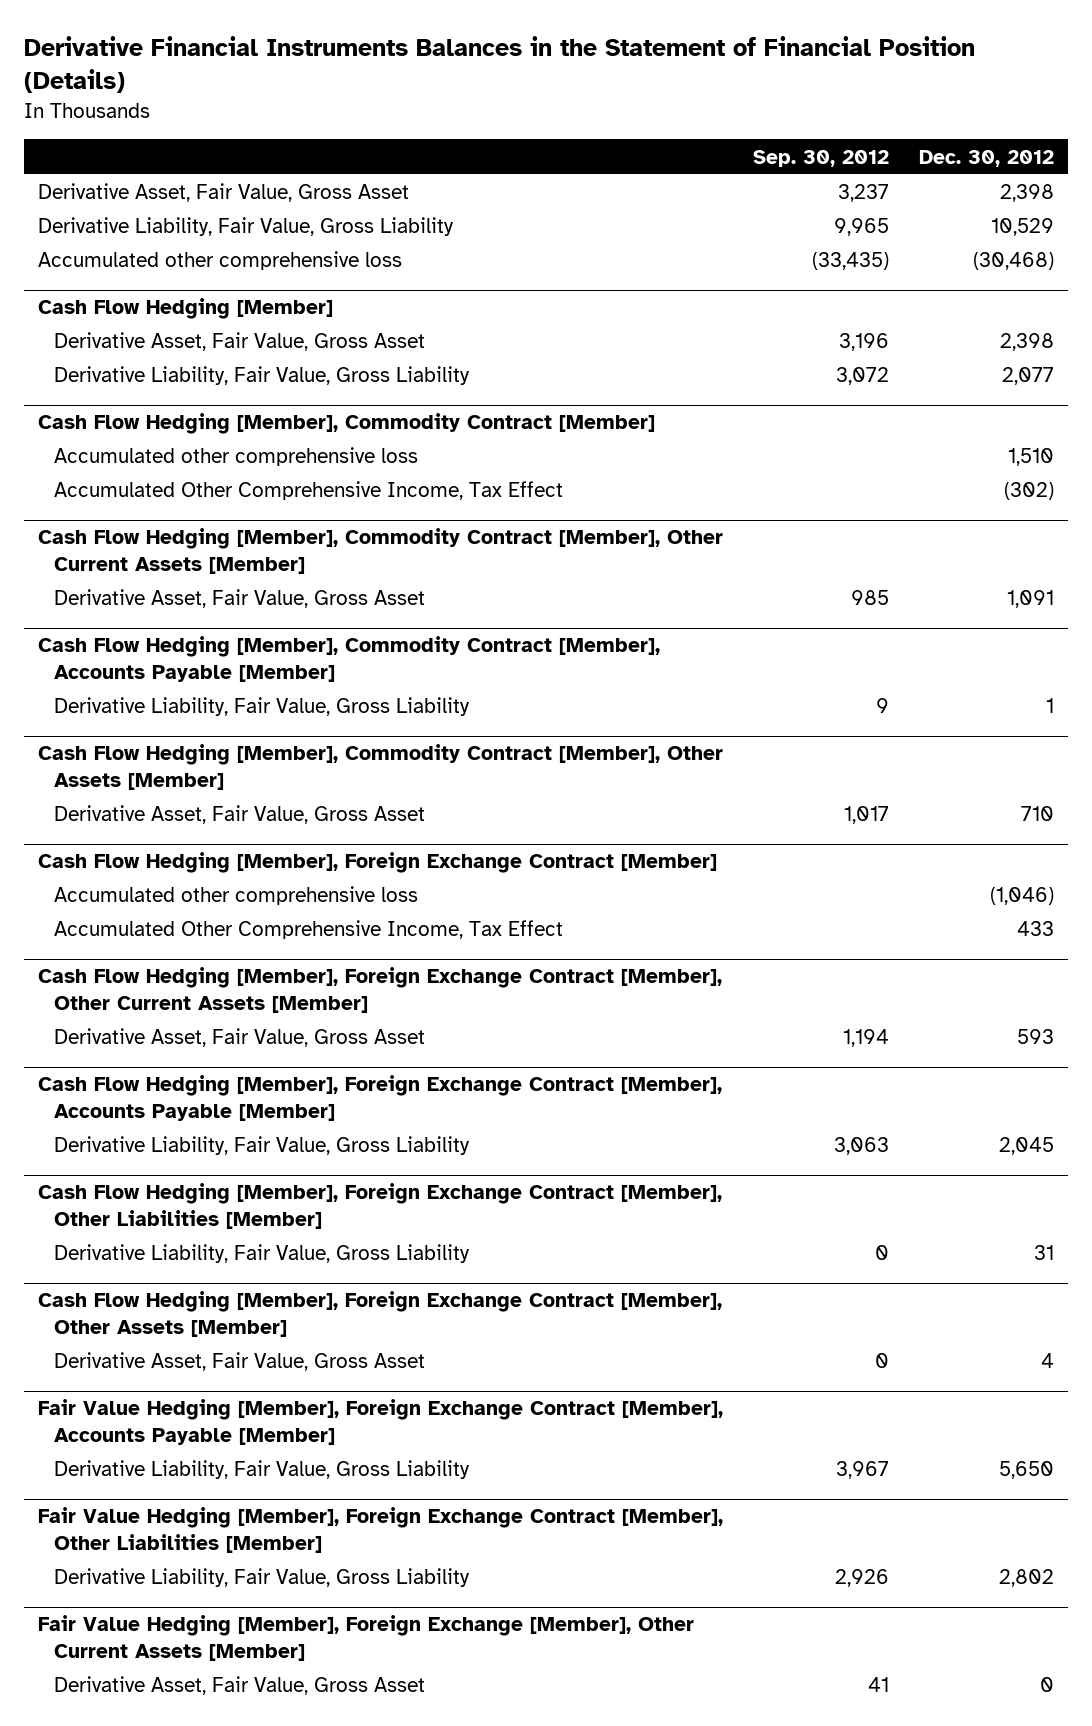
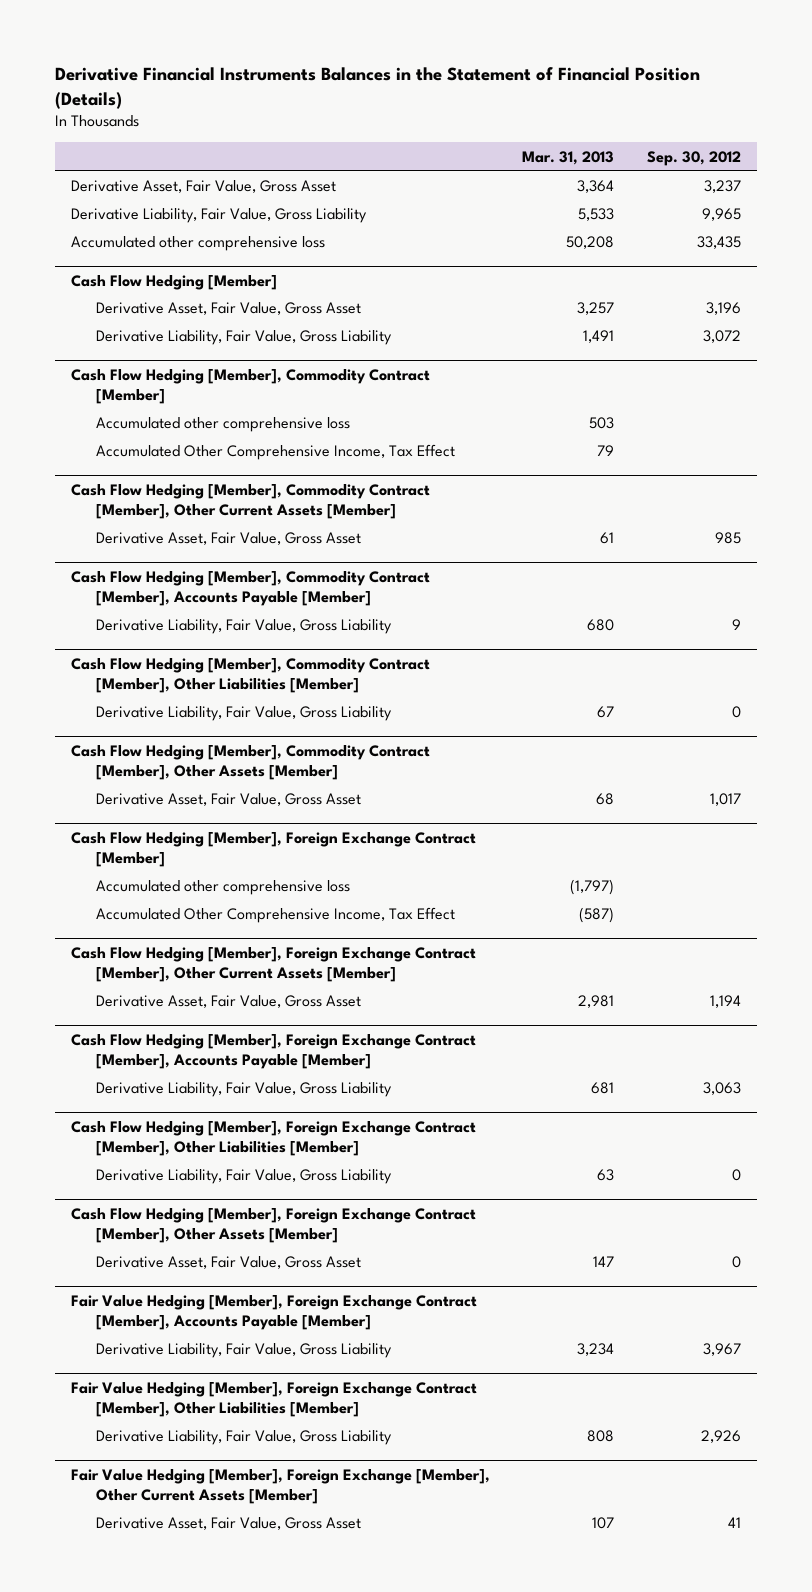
- | Sep. 30, 2012 | Dec. 30, 2012
+ | Mar. 31, 2013 | Sep. 30, 2012
- Accumulated other comprehensive loss | (33,435) | (30,468)
+ Accumulated other comprehensive loss | 50,208 | 33,435
+ Cash Flow Hedging [Member], Commodity Contract [Member], Other Liabilities [Member]
+ Derivative Liability, Fair Value, Gross Liability | 67 | 0

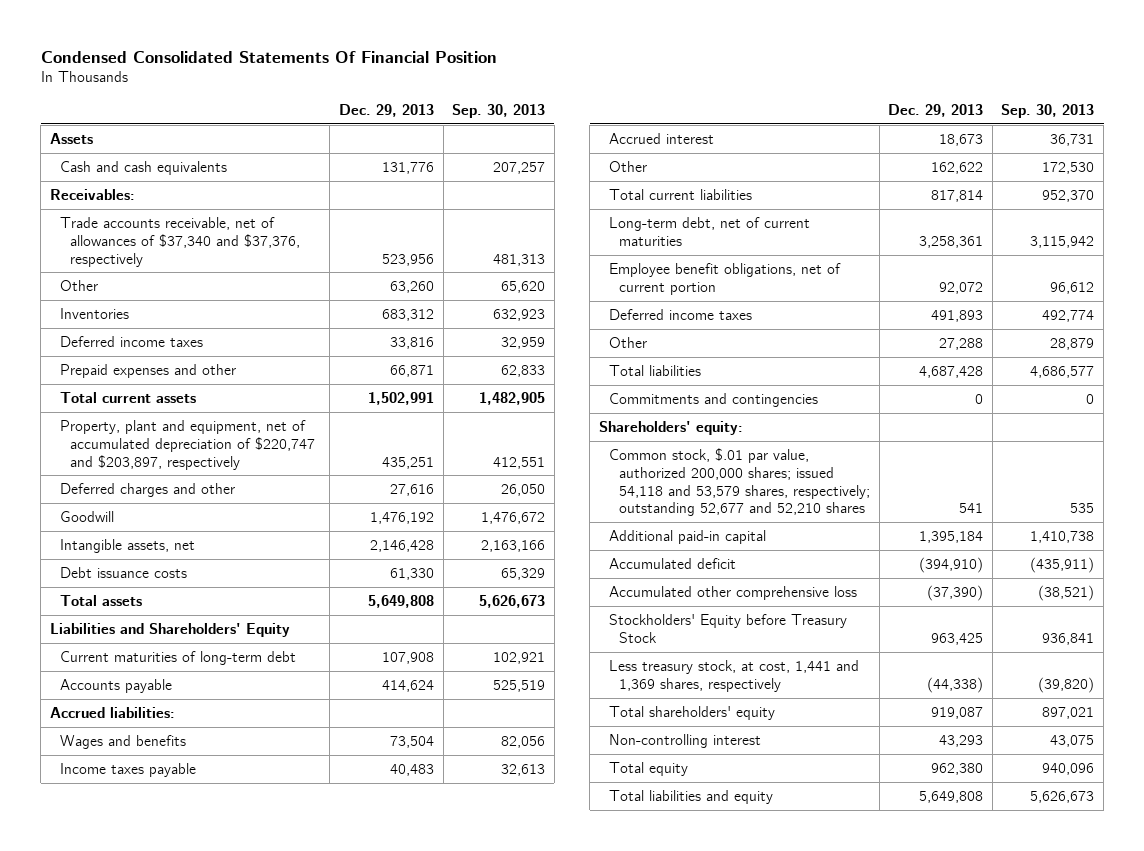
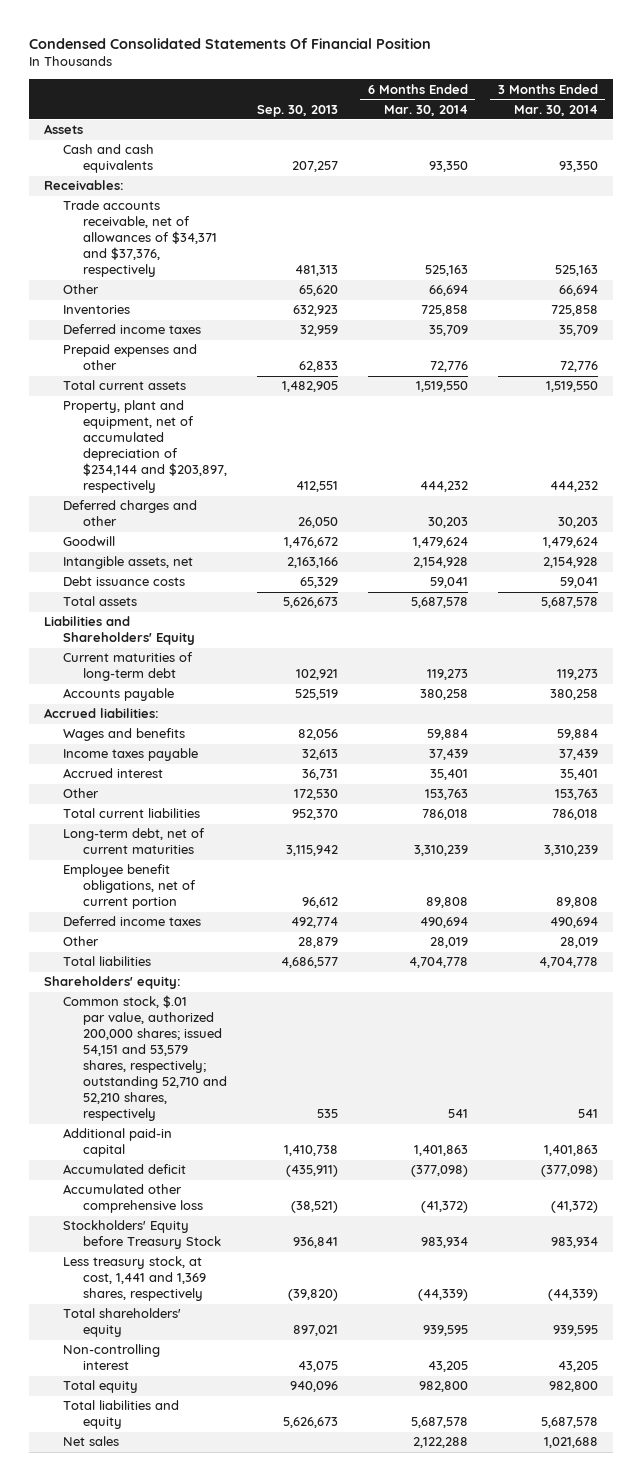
- | Dec. 29, 2013 | Sep. 30, 2013
+ | Sep. 30, 2013 | 6 Months Ended Mar. 30, 2014 | 3 Months Ended Mar. 30, 2014
- Trade accounts receivable, net of allowances of $37,340 and $37,376, respectively | 523,956 | 481,313
+ Trade accounts receivable, net of allowances of $34,371 and $37,376, respectively | 481,313 | 525,163 | 525,163
- Property, plant and equipment, net of accumulated depreciation of $220,747 and $203,897, respectively | 435,251 | 412,551
+ Property, plant and equipment, net of accumulated depreciation of $234,144 and $203,897, respectively | 412,551 | 444,232 | 444,232
- Commitments and contingencies | 0 | 0
- Common stock, $.01 par value, authorized 200,000 shares; issued 54,118 and 53,579 shares, respectively; outstanding 52,677 and 52,210 shares | 541 | 535
+ Common stock, $.01 par value, authorized 200,000 shares; issued 54,151 and 53,579 shares, respectively; outstanding 52,710 and 52,210 shares, respectively | 535 | 541 | 541
+ Net sales | | 2,122,288 | 1,021,688

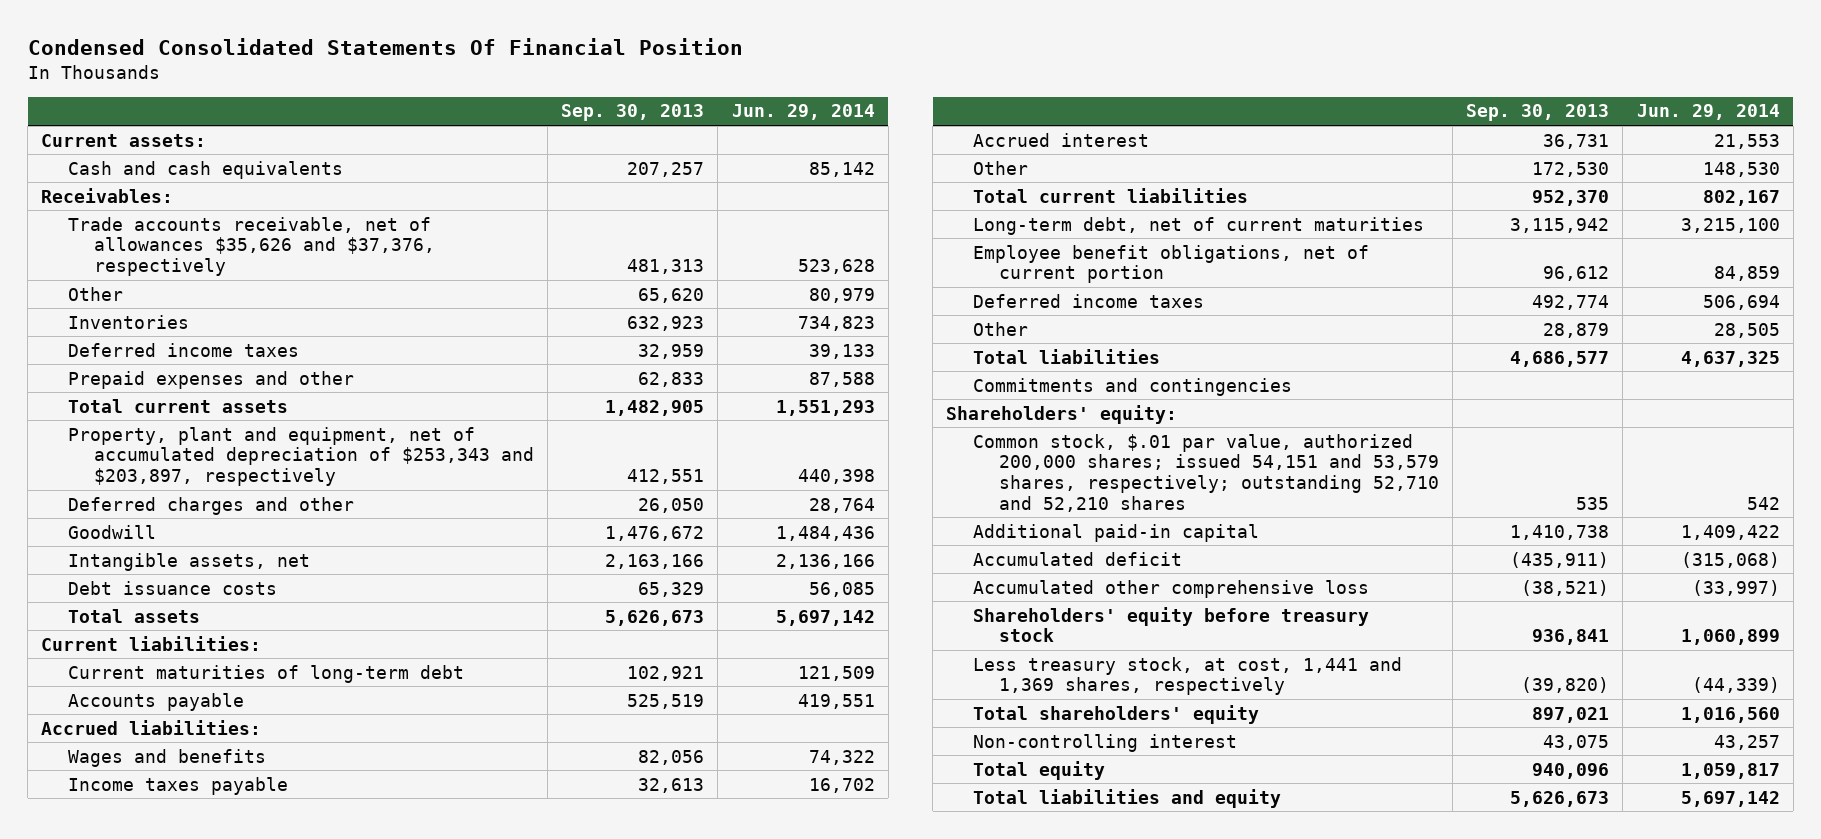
- | Sep. 30, 2013 | 6 Months Ended Mar. 30, 2014 | 3 Months Ended Mar. 30, 2014
+ | Sep. 30, 2013 | Jun. 29, 2014
- Assets
+ Current assets:
- Trade accounts receivable, net of allowances of $34,371 and $37,376, respectively | 481,313 | 525,163 | 525,163
+ Trade accounts receivable, net of allowances $35,626 and $37,376, respectively | 481,313 | 523,628
- Property, plant and equipment, net of accumulated depreciation of $234,144 and $203,897, respectively | 412,551 | 444,232 | 444,232
+ Property, plant and equipment, net of accumulated depreciation of $253,343 and $203,897, respectively | 412,551 | 440,398
- Liabilities and Shareholders' Equity
+ Current liabilities:
+ Commitments and contingencies
- Common stock, $.01 par value, authorized 200,000 shares; issued 54,151 and 53,579 shares, respectively; outstanding 52,710 and 52,210 shares, respectively | 535 | 541 | 541
+ Common stock, $.01 par value, authorized 200,000 shares; issued 54,151 and 53,579 shares, respectively; outstanding 52,710 and 52,210 shares | 535 | 542
- Stockholders' Equity before Treasury Stock | 936,841 | 983,934 | 983,934
+ Shareholders' equity before treasury stock | 936,841 | 1,060,899
- Net sales | | 2,122,288 | 1,021,688

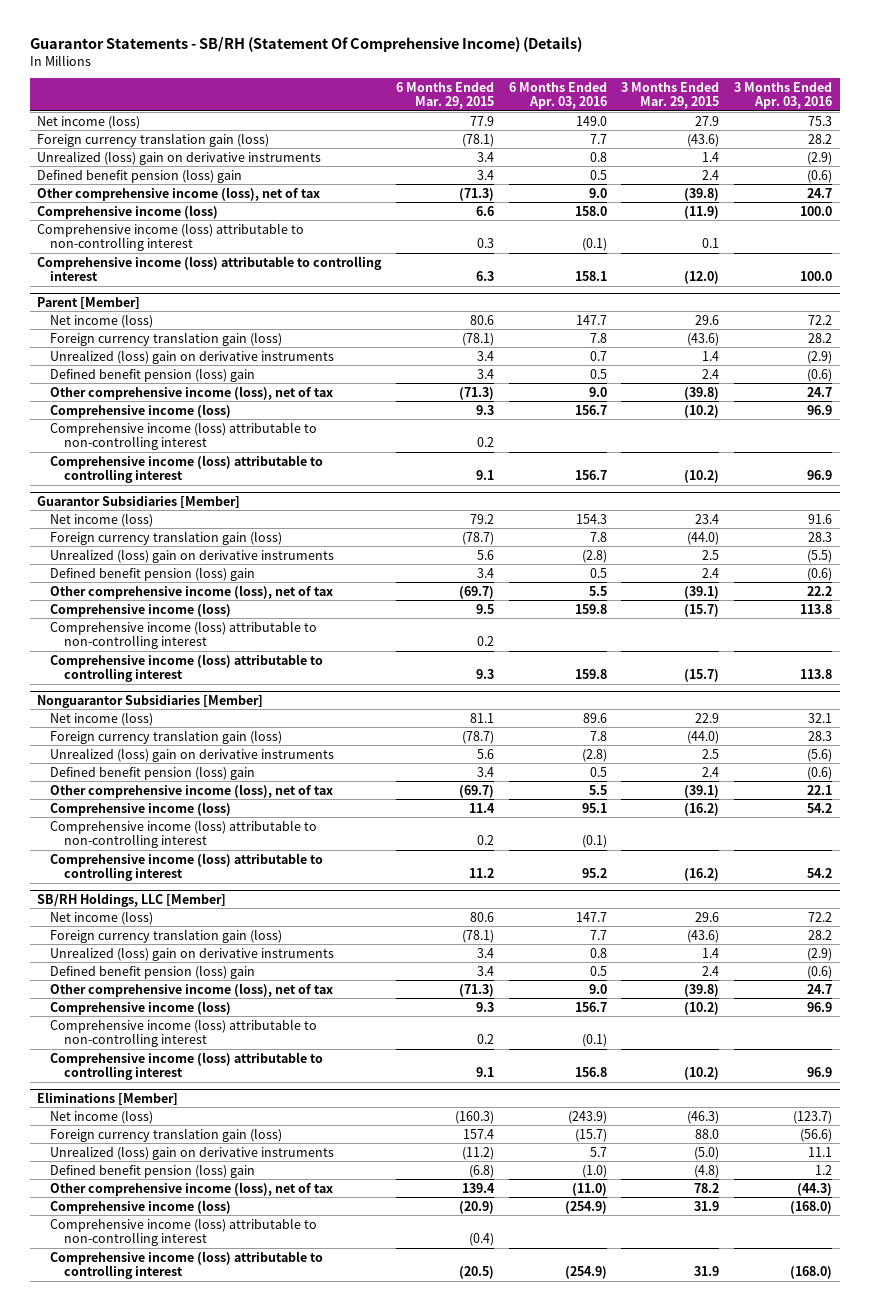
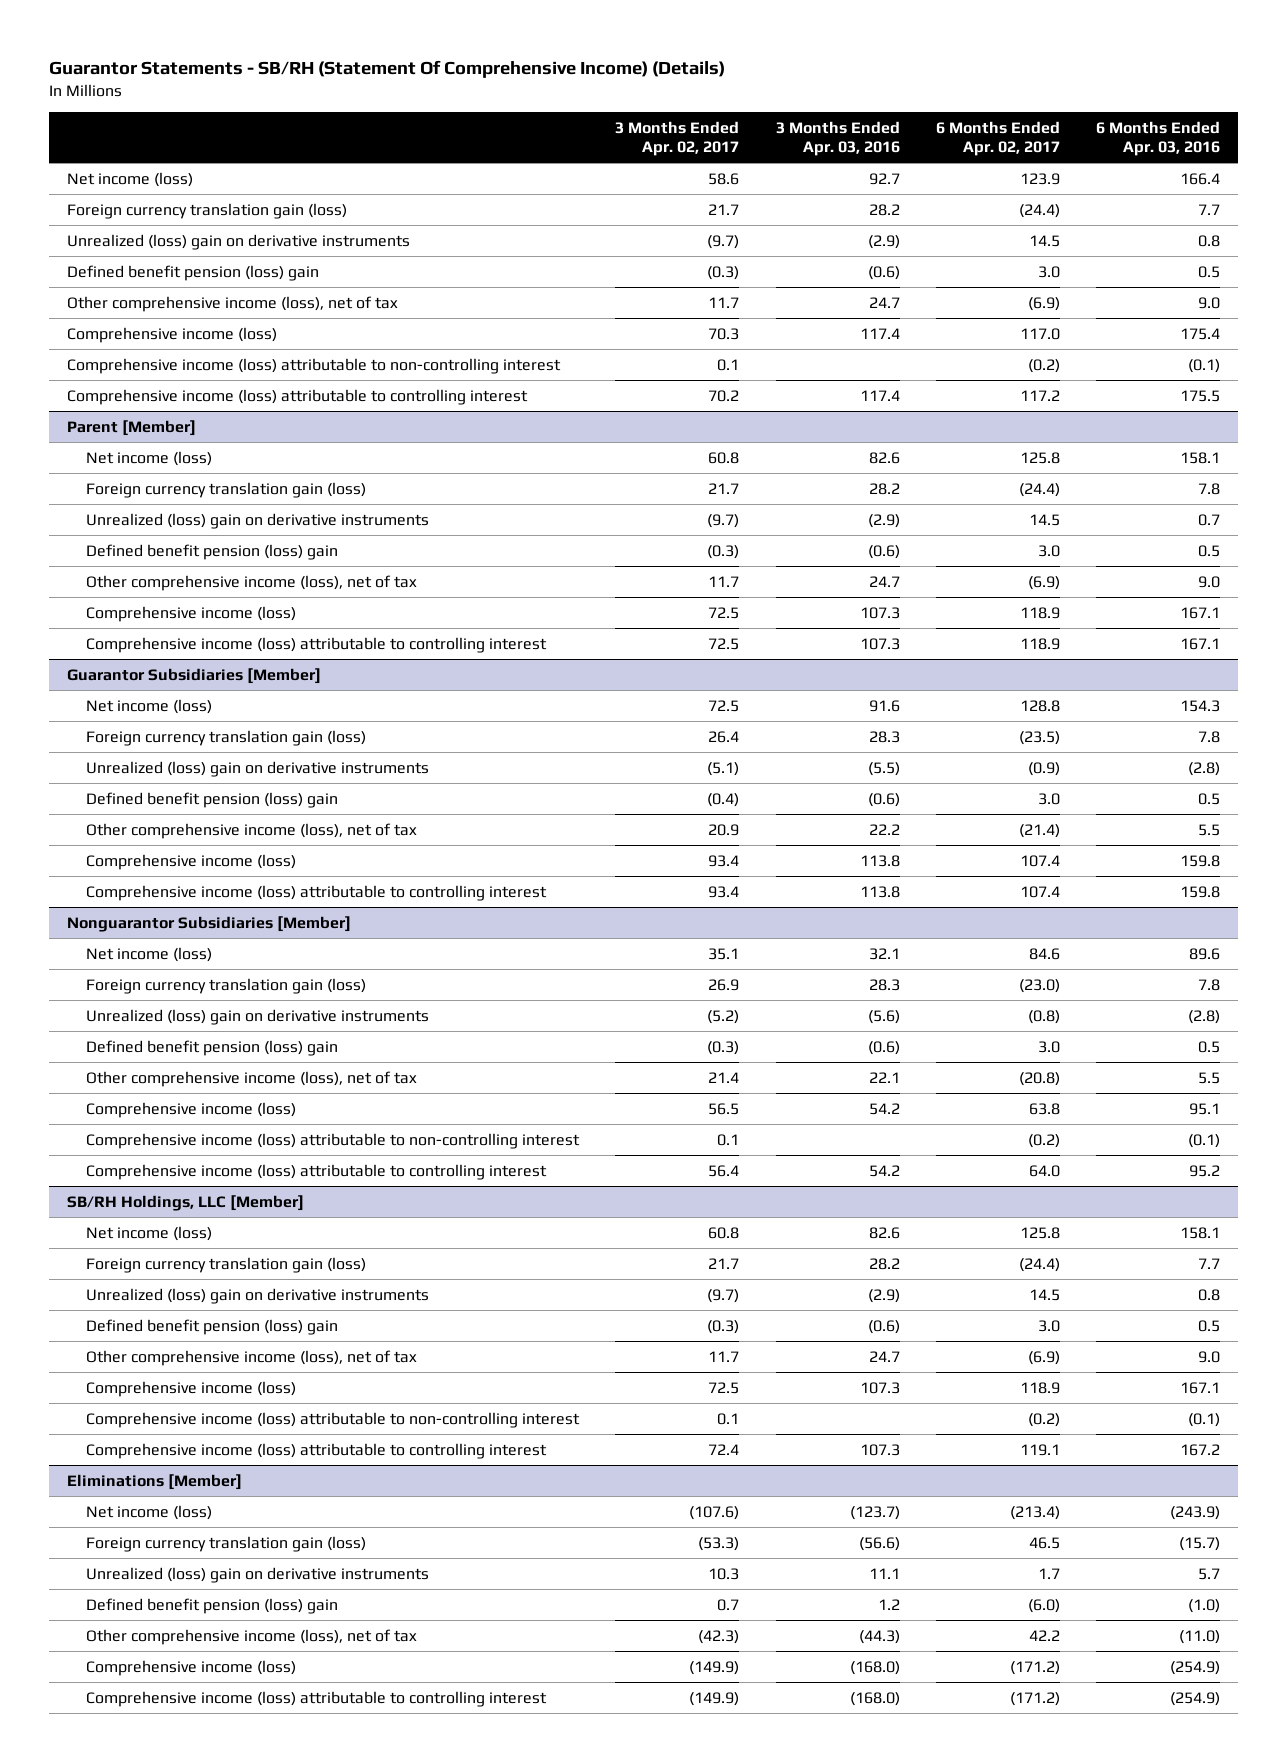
- | 6 Months Ended Mar. 29, 2015 | 6 Months Ended Apr. 03, 2016 | 3 Months Ended Mar. 29, 2015 | 3 Months Ended Apr. 03, 2016
+ | 3 Months Ended Apr. 02, 2017 | 3 Months Ended Apr. 03, 2016 | 6 Months Ended Apr. 02, 2017 | 6 Months Ended Apr. 03, 2016
- Net income (loss) | 77.9 | 149.0 | 27.9 | 75.3
+ Net income (loss) | 58.6 | 92.7 | 123.9 | 166.4
- Comprehensive income (loss) | 6.6 | 158.0 | (11.9) | 100.0
+ Comprehensive income (loss) | 70.3 | 117.4 | 117.0 | 175.4
- Comprehensive income (loss) attributable to controlling interest | 6.3 | 158.1 | (12.0) | 100.0
+ Comprehensive income (loss) attributable to controlling interest | 70.2 | 117.4 | 117.2 | 175.5
@ Parent [Member]
- Net income (loss) | 80.6 | 147.7 | 29.6 | 72.2
+ Net income (loss) | 60.8 | 82.6 | 125.8 | 158.1
- Comprehensive income (loss) | 9.3 | 156.7 | (10.2) | 96.9
- Comprehensive income (loss) attributable to non-controlling interest | 0.2 | | |
- Comprehensive income (loss) attributable to controlling interest | 9.1 | 156.7 | (10.2) | 96.9
+ Comprehensive income (loss) | 72.5 | 107.3 | 118.9 | 167.1
+ Comprehensive income (loss) attributable to controlling interest | 72.5 | 107.3 | 118.9 | 167.1
@ Guarantor Subsidiaries [Member]
- Comprehensive income (loss) attributable to non-controlling interest | 0.2 | | |
@ SB/RH Holdings, LLC [Member]
- Net income (loss) | 80.6 | 147.7 | 29.6 | 72.2
+ Net income (loss) | 60.8 | 82.6 | 125.8 | 158.1
- Comprehensive income (loss) | 9.3 | 156.7 | (10.2) | 96.9
+ Comprehensive income (loss) | 72.5 | 107.3 | 118.9 | 167.1
- Comprehensive income (loss) attributable to controlling interest | 9.1 | 156.8 | (10.2) | 96.9
+ Comprehensive income (loss) attributable to controlling interest | 72.4 | 107.3 | 119.1 | 167.2
@ Eliminations [Member]
- Comprehensive income (loss) attributable to non-controlling interest | (0.4) | | |

